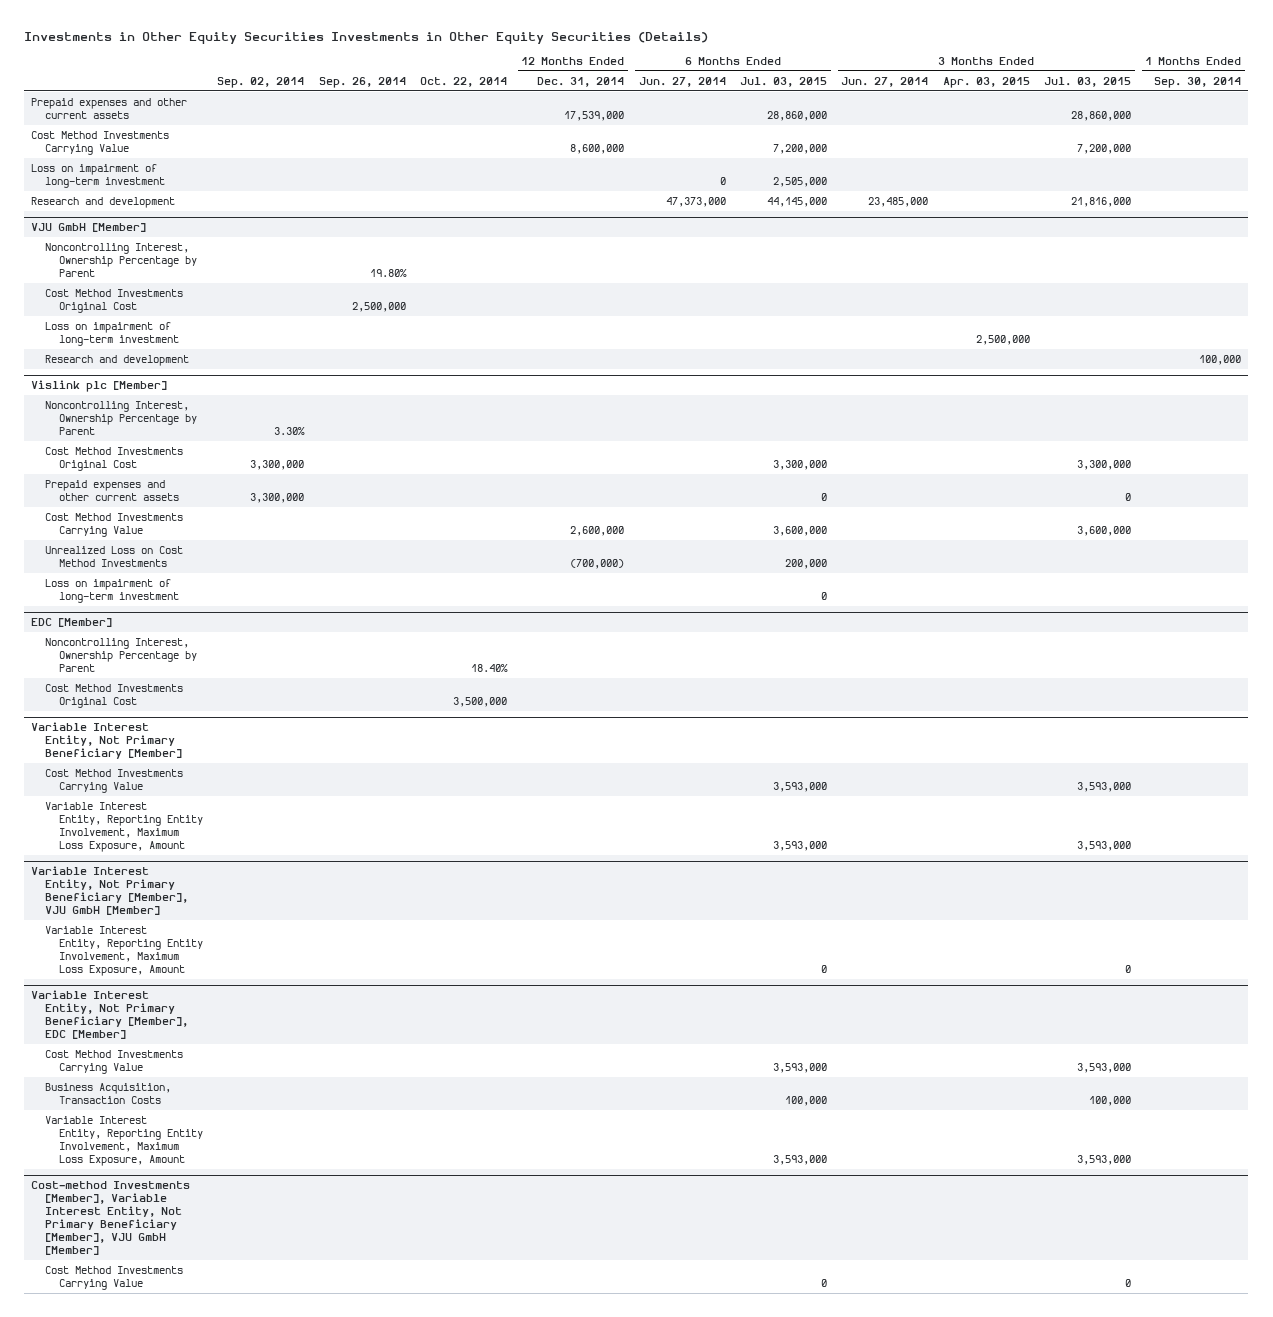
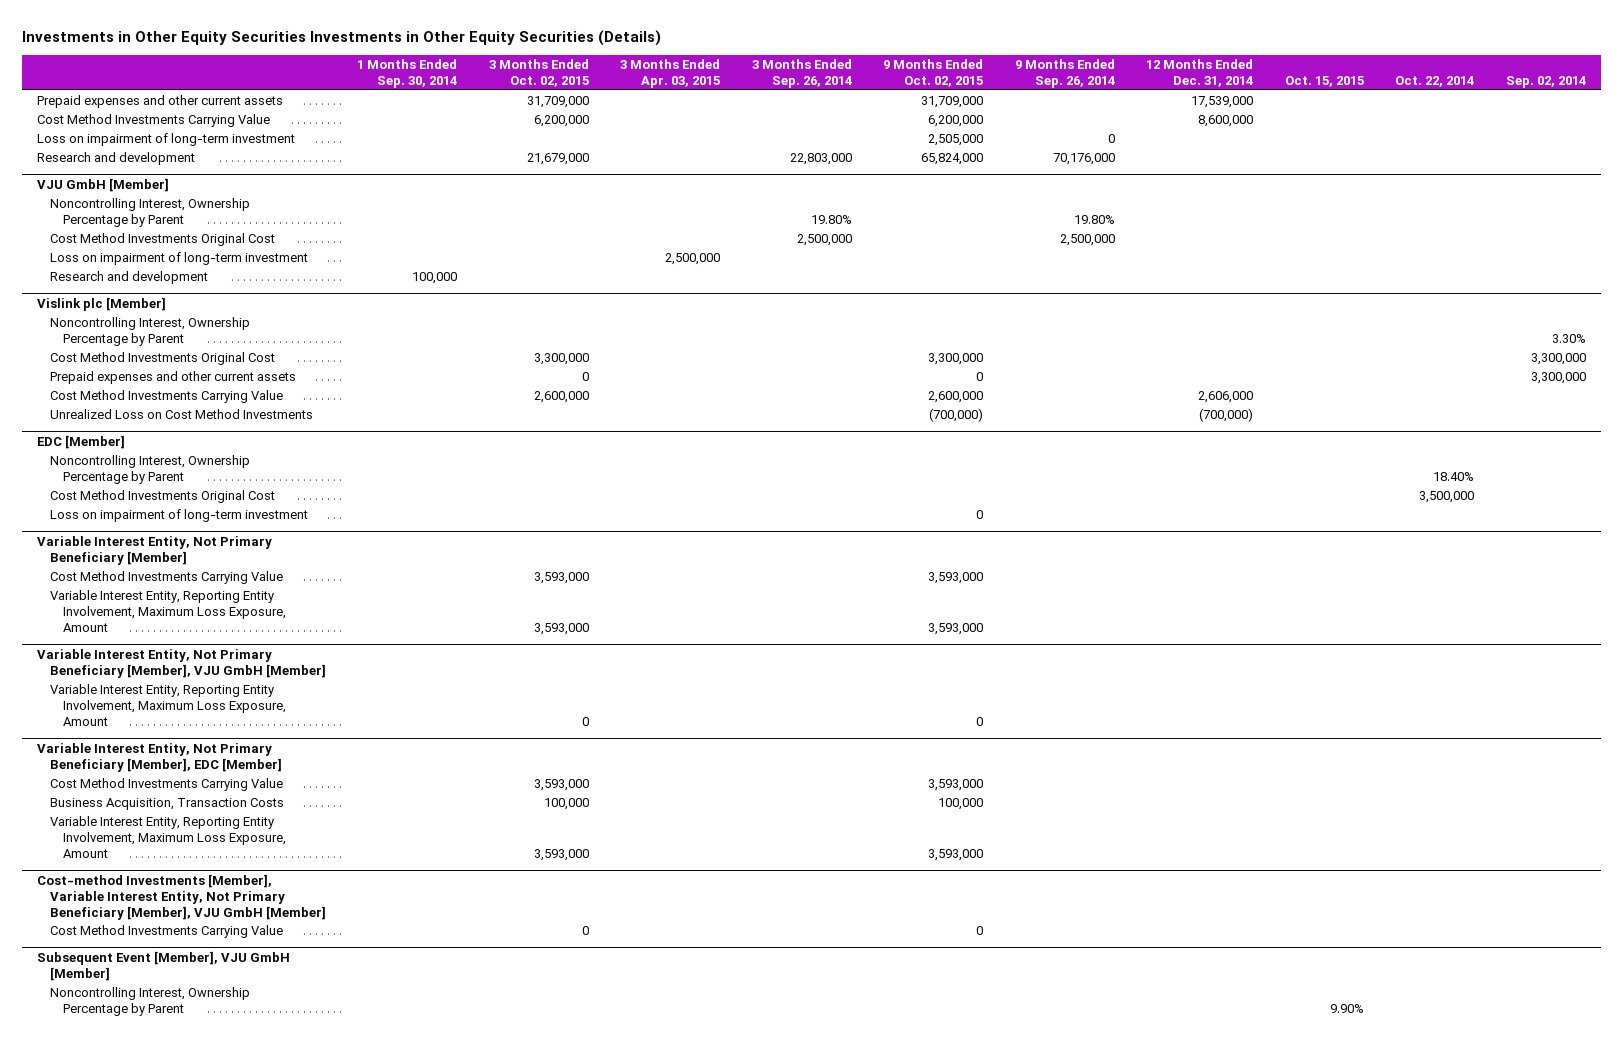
- | Sep. 02, 2014 | Sep. 26, 2014 | Oct. 22, 2014 | 12 Months Ended Dec. 31, 2014 | 6 Months Ended Jun. 27, 2014 | 6 Months Ended Jul. 03, 2015 | 3 Months Ended Jun. 27, 2014 | 3 Months Ended Apr. 03, 2015 | 3 Months Ended Jul. 03, 2015 | 1 Months Ended Sep. 30, 2014
+ | 1 Months Ended Sep. 30, 2014 | 3 Months Ended Oct. 02, 2015 | 3 Months Ended Apr. 03, 2015 | 3 Months Ended Sep. 26, 2014 | 9 Months Ended Oct. 02, 2015 | 9 Months Ended Sep. 26, 2014 | 12 Months Ended Dec. 31, 2014 | Oct. 15, 2015 | Oct. 22, 2014 | Sep. 02, 2014
@ Vislink plc [Member]
- Cost Method Investments Carrying Value | | | | 2,600,000 | | 3,600,000 | | | 3,600,000 |
+ Cost Method Investments Carrying Value | | 2,600,000 | | | 2,600,000 | | 2,606,000 | | |
- Loss on impairment of long-term investment | | | | | | 0 | | | |
@ EDC [Member]
+ Loss on impairment of long-term investment | | | | | 0 | | | | |
+ Subsequent Event [Member], VJU GmbH [Member]
+ Noncontrolling Interest, Ownership Percentage by Parent | | | | | | | | 9.90% | |

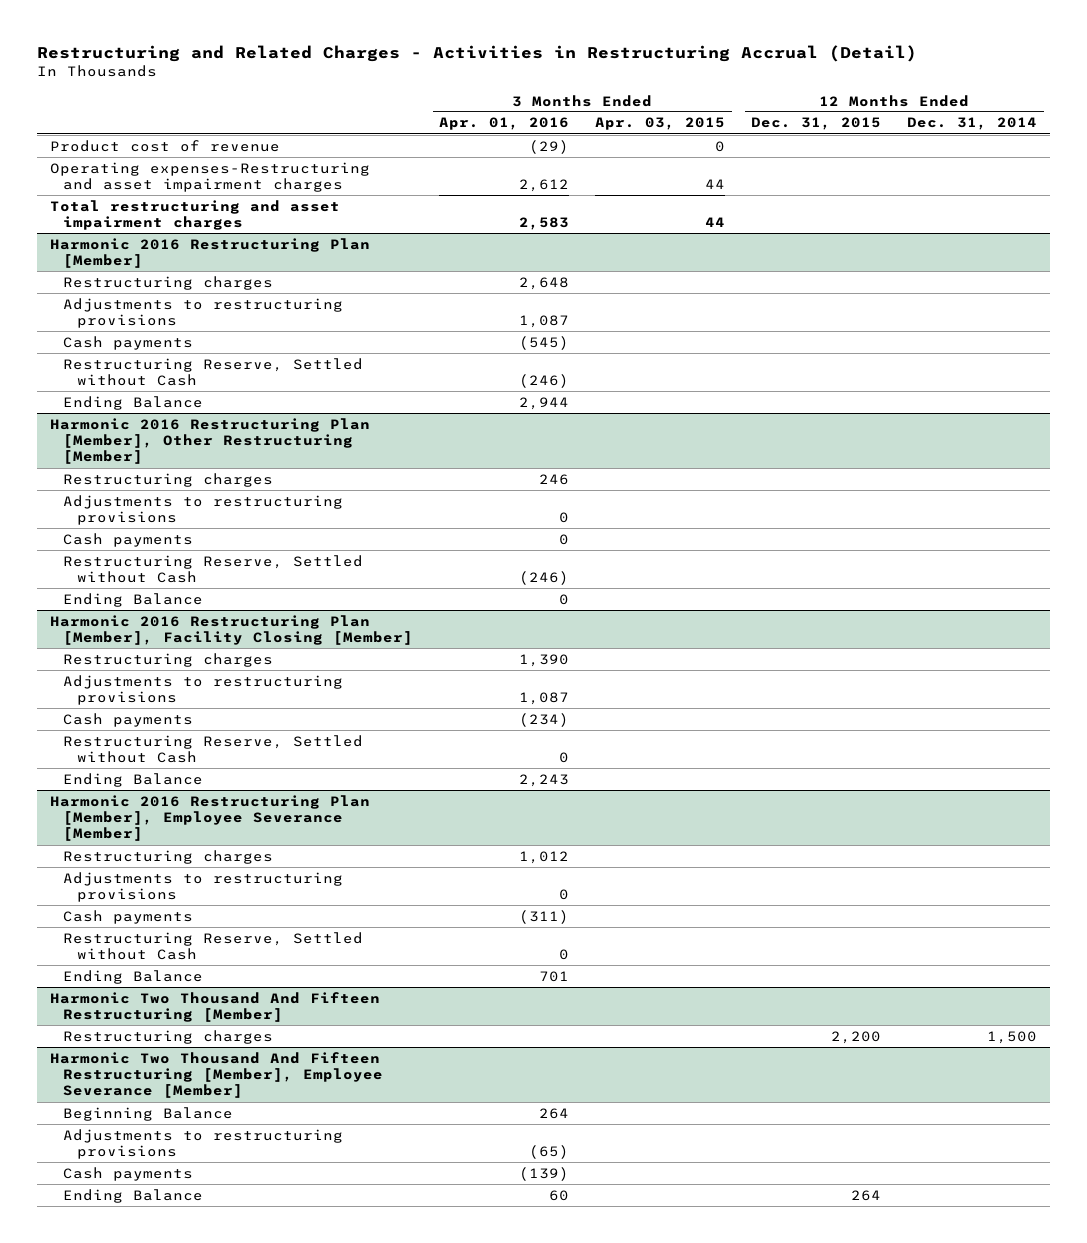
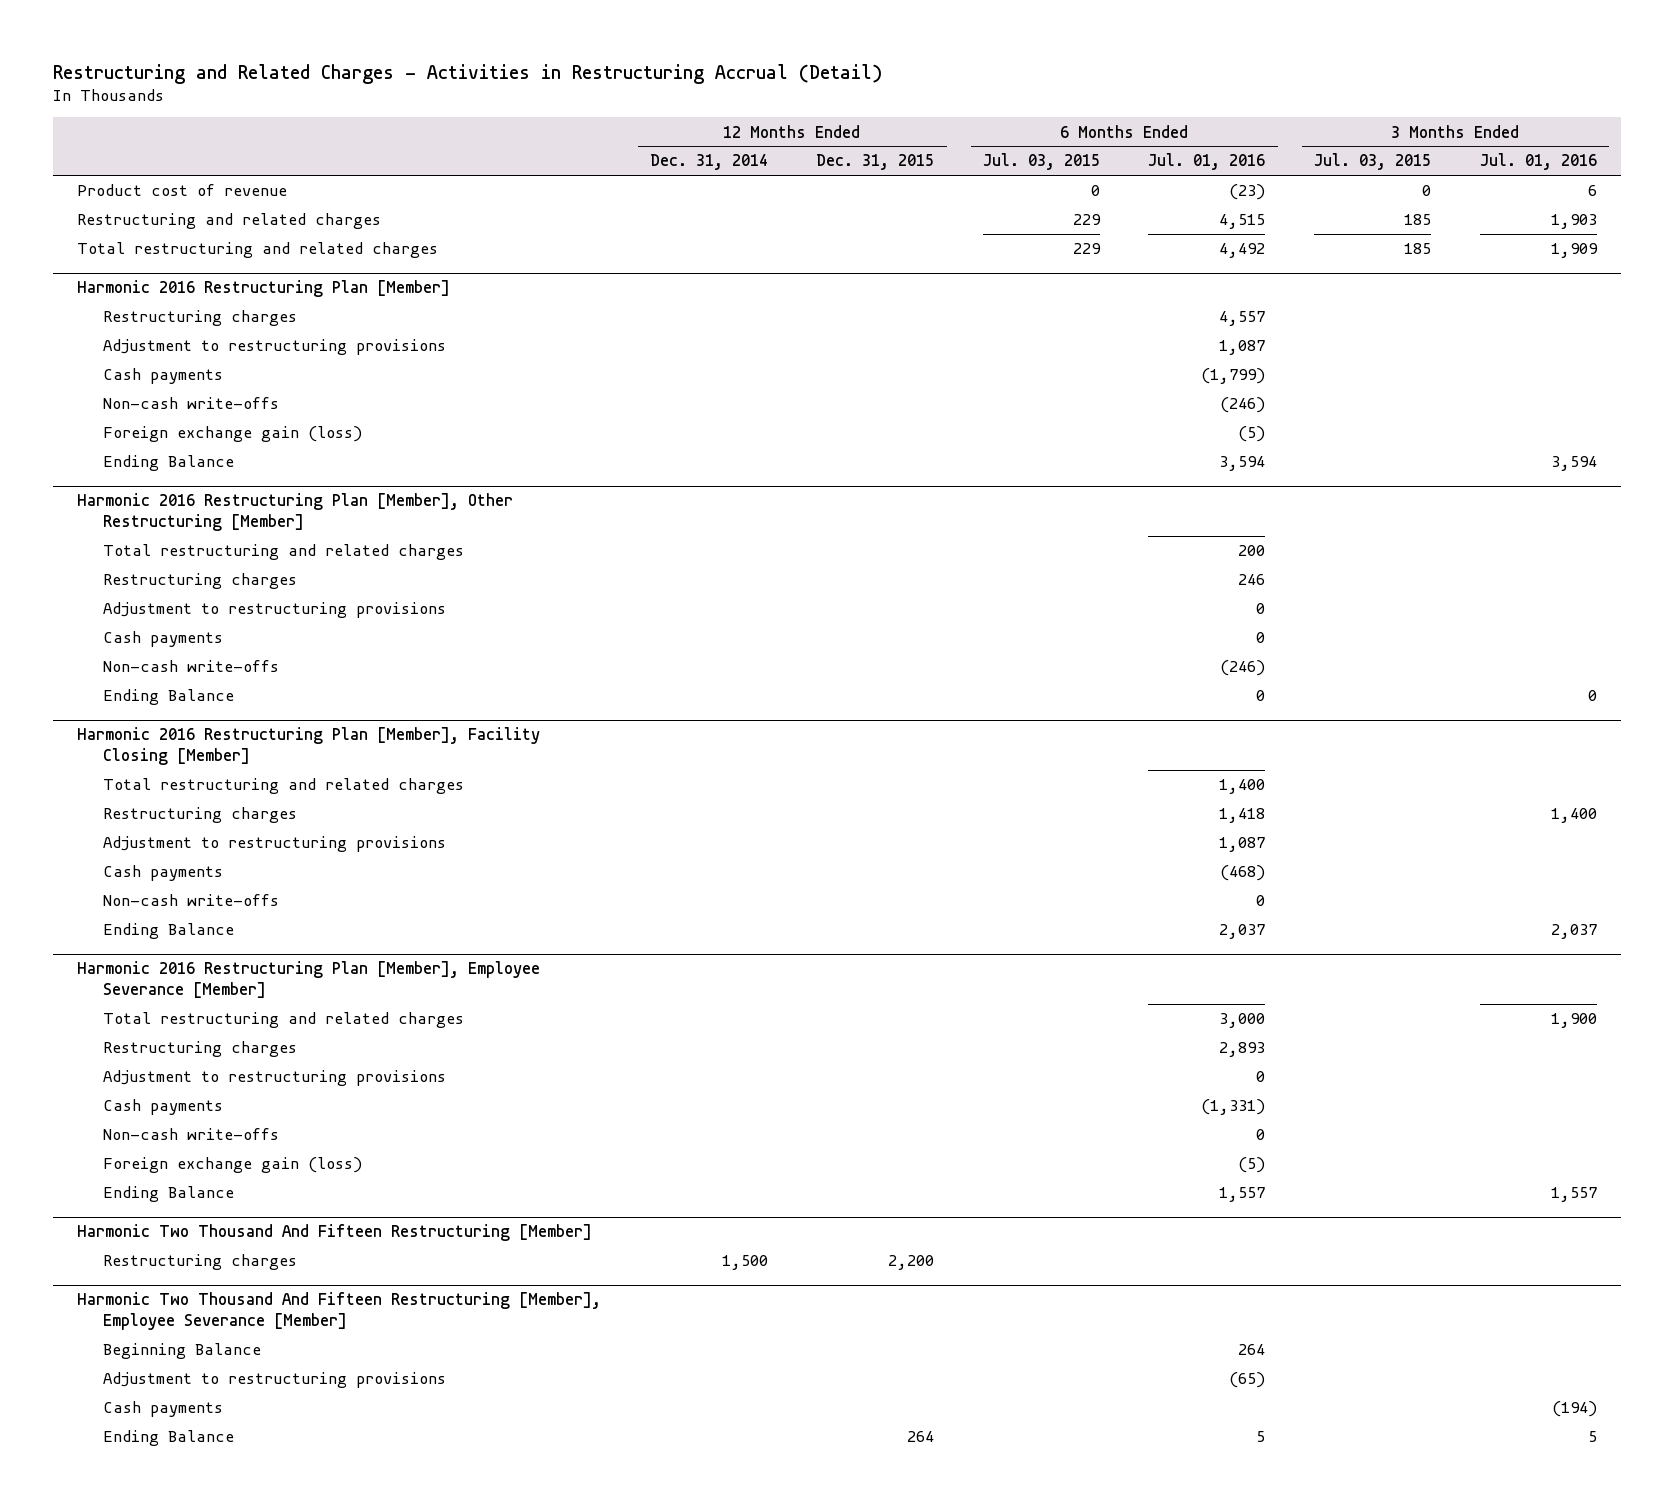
- | 3 Months Ended Apr. 01, 2016 | 3 Months Ended Apr. 03, 2015 | 12 Months Ended Dec. 31, 2015 | 12 Months Ended Dec. 31, 2014
+ | 12 Months Ended Dec. 31, 2014 | 12 Months Ended Dec. 31, 2015 | 6 Months Ended Jul. 03, 2015 | 6 Months Ended Jul. 01, 2016 | 3 Months Ended Jul. 03, 2015 | 3 Months Ended Jul. 01, 2016
- Operating expenses-Restructuring and asset impairment charges | 2,612 | 44 | |
- Total restructuring and asset impairment charges | 2,583 | 44 | |
+ Restructuring and related charges | | | 229 | 4,515 | 185 | 1,903
+ Total restructuring and related charges | | | 229 | 4,492 | 185 | 1,909
@ Harmonic 2016 Restructuring Plan [Member]
- Adjustments to restructuring provisions | 1,087 | | |
+ Adjustment to restructuring provisions | | | | 1,087 | |
- Restructuring Reserve, Settled without Cash | (246) | | |
+ Non-cash write-offs | | | | (246) | |
+ Foreign exchange gain (loss) | | | | (5) | |
@ Harmonic 2016 Restructuring Plan [Member], Other Restructuring [Member]
+ Total restructuring and related charges | | | | 200 | |
- Adjustments to restructuring provisions | 0 | | |
+ Adjustment to restructuring provisions | | | | 0 | |
- Restructuring Reserve, Settled without Cash | (246) | | |
+ Non-cash write-offs | | | | (246) | |
@ Harmonic 2016 Restructuring Plan [Member], Facility Closing [Member]
+ Total restructuring and related charges | | | | 1,400 | |
- Adjustments to restructuring provisions | 1,087 | | |
+ Adjustment to restructuring provisions | | | | 1,087 | |
- Restructuring Reserve, Settled without Cash | 0 | | |
+ Non-cash write-offs | | | | 0 | |
@ Harmonic 2016 Restructuring Plan [Member], Employee Severance [Member]
+ Total restructuring and related charges | | | | 3,000 | | 1,900
- Adjustments to restructuring provisions | 0 | | |
+ Adjustment to restructuring provisions | | | | 0 | |
- Restructuring Reserve, Settled without Cash | 0 | | |
+ Non-cash write-offs | | | | 0 | |
+ Foreign exchange gain (loss) | | | | (5) | |
@ Harmonic Two Thousand And Fifteen Restructuring [Member], Employee Severance [Member]
- Adjustments to restructuring provisions | (65) | | |
+ Adjustment to restructuring provisions | | | | (65) | |

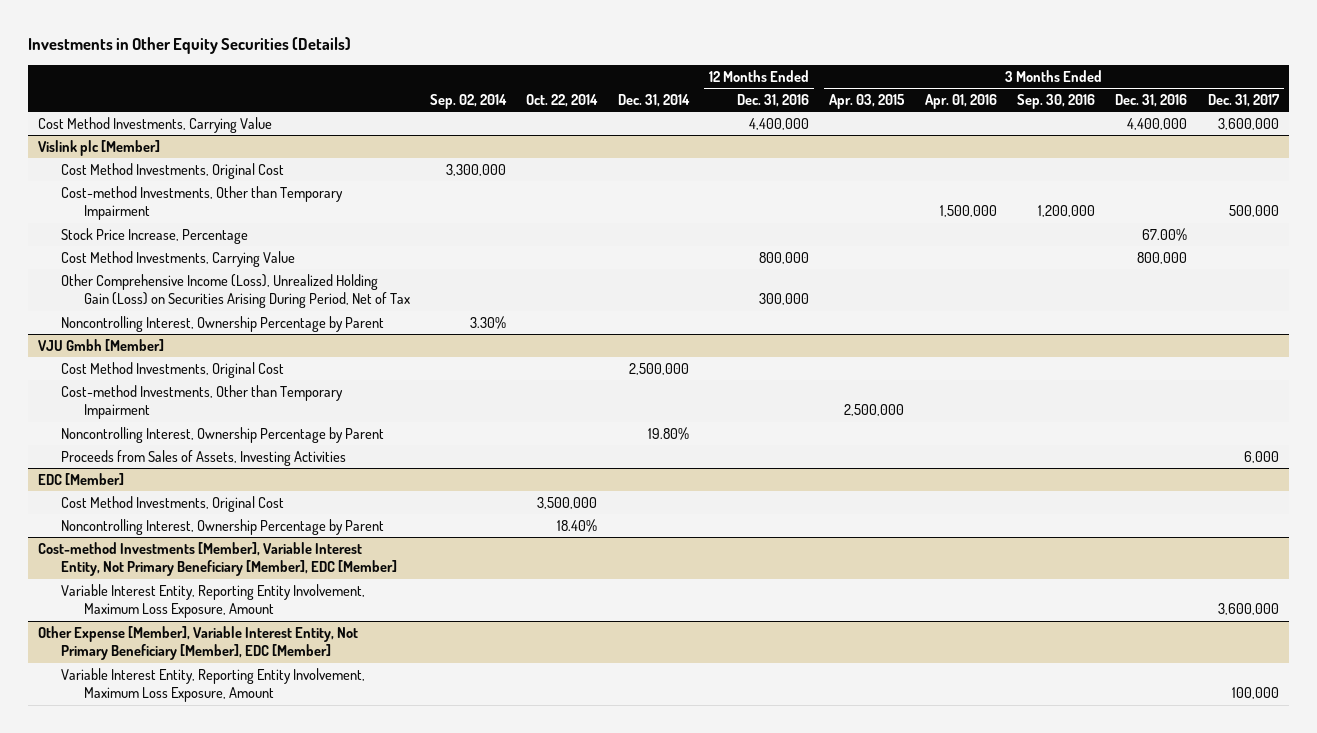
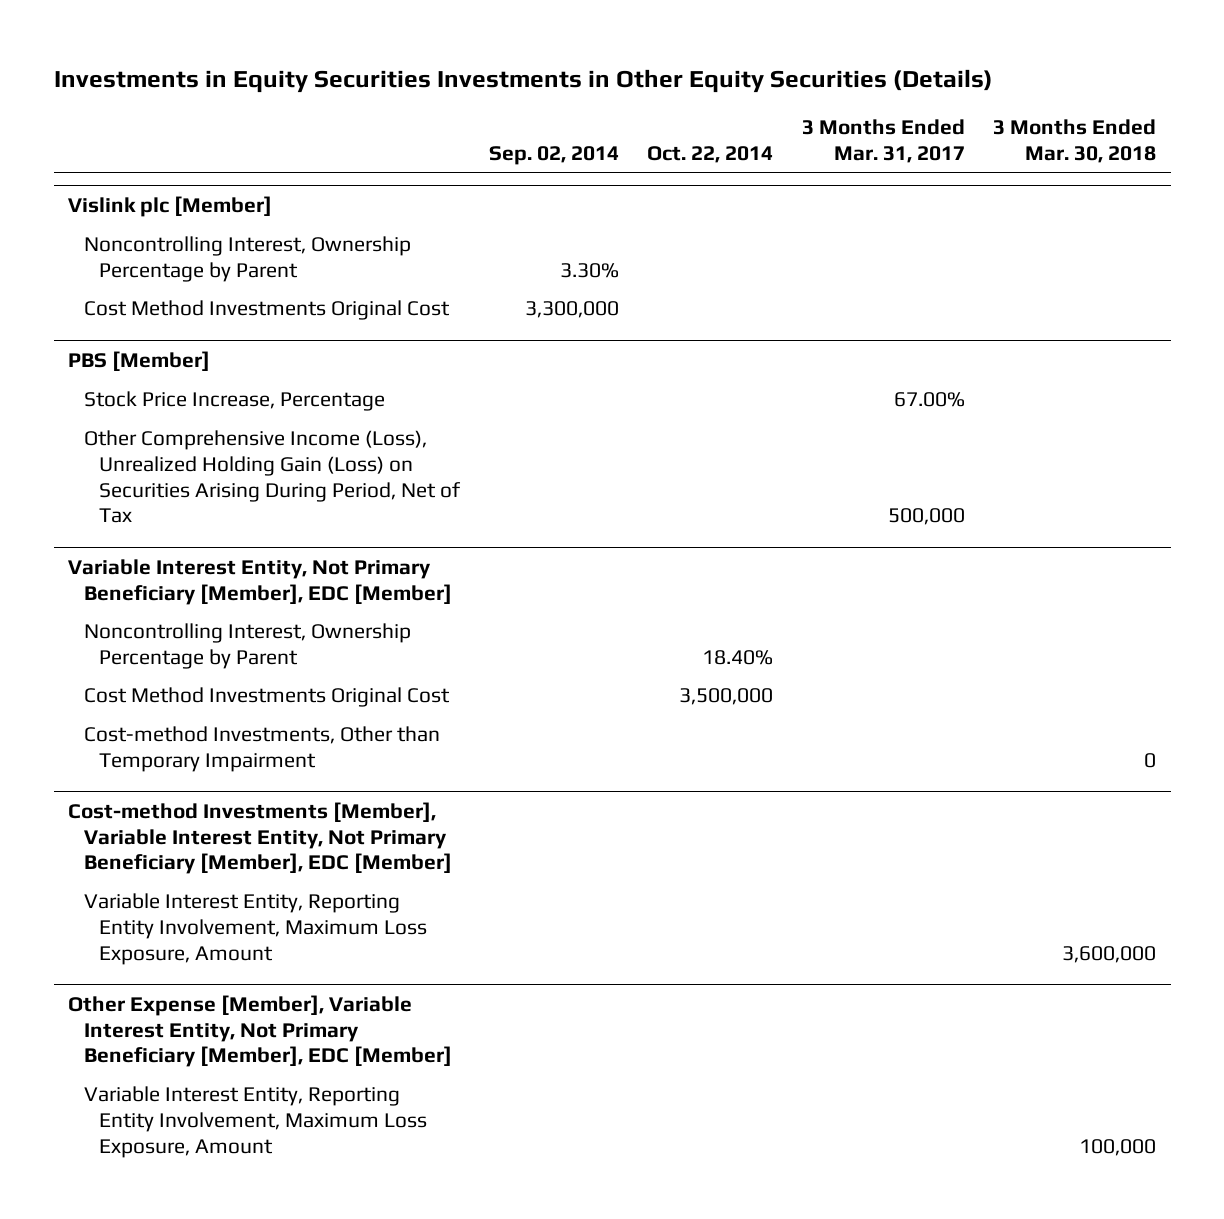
- Investments in Other Equity Securities (Details)
+ Investments in Equity Securities Investments in Other Equity Securities (Details)
- | Sep. 02, 2014 | Oct. 22, 2014 | Dec. 31, 2014 | 12 Months Ended Dec. 31, 2016 | 3 Months Ended Apr. 03, 2015 | 3 Months Ended Apr. 01, 2016 | 3 Months Ended Sep. 30, 2016 | 3 Months Ended Dec. 31, 2016 | 3 Months Ended Dec. 31, 2017
+ | Sep. 02, 2014 | Oct. 22, 2014 | 3 Months Ended Mar. 31, 2017 | 3 Months Ended Mar. 30, 2018
- Cost Method Investments, Carrying Value | | | | 4,400,000 | | | | 4,400,000 | 3,600,000
@ Vislink plc [Member]
- Cost Method Investments, Original Cost | 3,300,000 | | | | | | | |
- Cost-method Investments, Other than Temporary Impairment | | | | | | 1,500,000 | 1,200,000 | | 500,000
- Stock Price Increase, Percentage | | | | | | | | 67.00% |
- Cost Method Investments, Carrying Value | | | | 800,000 | | | | 800,000 |
- Other Comprehensive Income (Loss), Unrealized Holding Gain (Loss) on Securities Arising During Period, Net of Tax | | | | 300,000 | | | | |
- VJU Gmbh [Member]
- Cost Method Investments, Original Cost | | | 2,500,000 | | | | | |
- Cost-method Investments, Other than Temporary Impairment | | | | | 2,500,000 | | | |
- Noncontrolling Interest, Ownership Percentage by Parent | | | 19.80% | | | | | |
- Proceeds from Sales of Assets, Investing Activities | | | | | | | | | 6,000
- EDC [Member]
- Cost Method Investments, Original Cost | | 3,500,000 | | | | | | |
@ Vislink plc [Member]
+ Cost Method Investments Original Cost | 3,300,000 | | |
+ PBS [Member]
+ Stock Price Increase, Percentage | | | 67.00% |
+ Other Comprehensive Income (Loss), Unrealized Holding Gain (Loss) on Securities Arising During Period, Net of Tax | | | 500,000 |
+ Variable Interest Entity, Not Primary Beneficiary [Member], EDC [Member]
+ Cost Method Investments Original Cost | | 3,500,000 | |
+ Cost-method Investments, Other than Temporary Impairment | | | | 0

